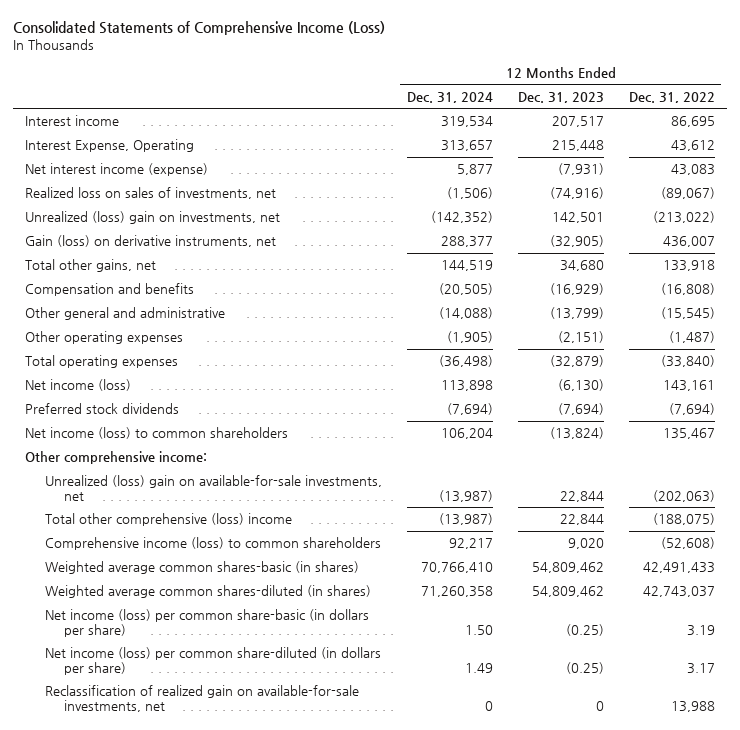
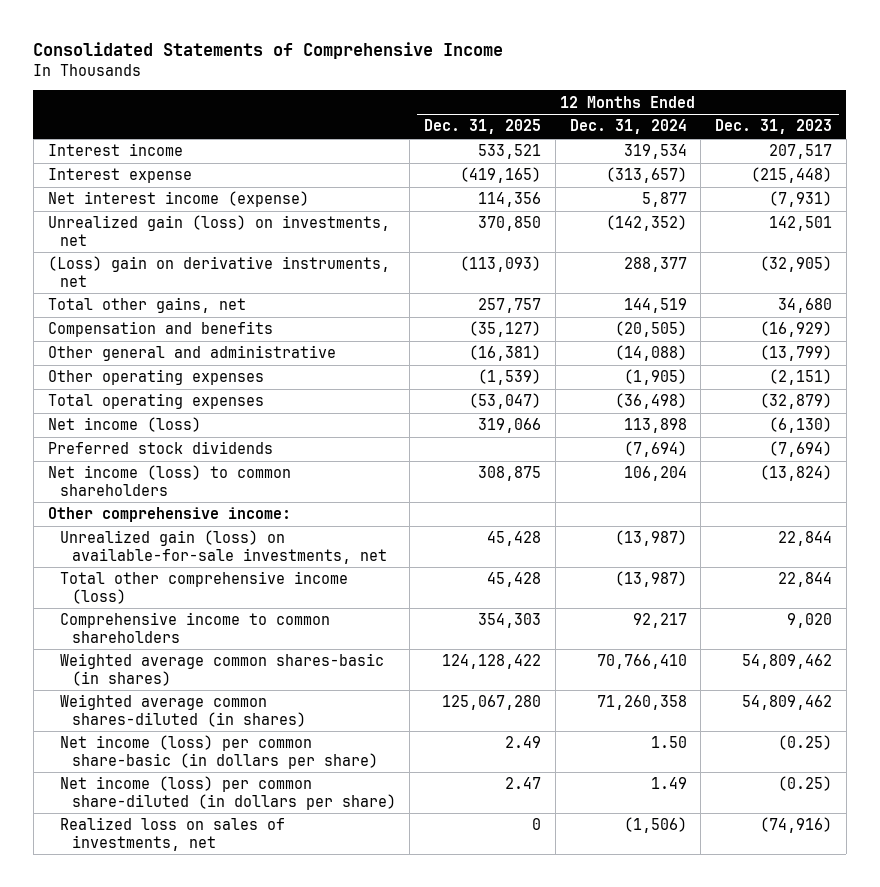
- Consolidated Statements of Comprehensive Income (Loss)
+ Consolidated Statements of Comprehensive Income
- | 12 Months Ended Dec. 31, 2024 | 12 Months Ended Dec. 31, 2023 | 12 Months Ended Dec. 31, 2022
+ | 12 Months Ended Dec. 31, 2025 | 12 Months Ended Dec. 31, 2024 | 12 Months Ended Dec. 31, 2023
- Interest Expense, Operating | 313,657 | 215,448 | 43,612
+ Interest expense | (419,165) | (313,657) | (215,448)
- Unrealized (loss) gain on investments, net | (142,352) | 142,501 | (213,022)
- Gain (loss) on derivative instruments, net | 288,377 | (32,905) | 436,007
+ Unrealized gain (loss) on investments, net | 370,850 | (142,352) | 142,501
+ (Loss) gain on derivative instruments, net | (113,093) | 288,377 | (32,905)
- Unrealized (loss) gain on available-for-sale investments, net | (13,987) | 22,844 | (202,063)
- Total other comprehensive (loss) income | (13,987) | 22,844 | (188,075)
- Comprehensive income (loss) to common shareholders | 92,217 | 9,020 | (52,608)
+ Unrealized gain (loss) on available-for-sale investments, net | 45,428 | (13,987) | 22,844
+ Total other comprehensive income (loss) | 45,428 | (13,987) | 22,844
+ Comprehensive income to common shareholders | 354,303 | 92,217 | 9,020
- Reclassification of realized gain on available-for-sale investments, net | 0 | 0 | 13,988
moved down: Realized loss on sales of investments, net | 0 | (1,506) | (74,916)

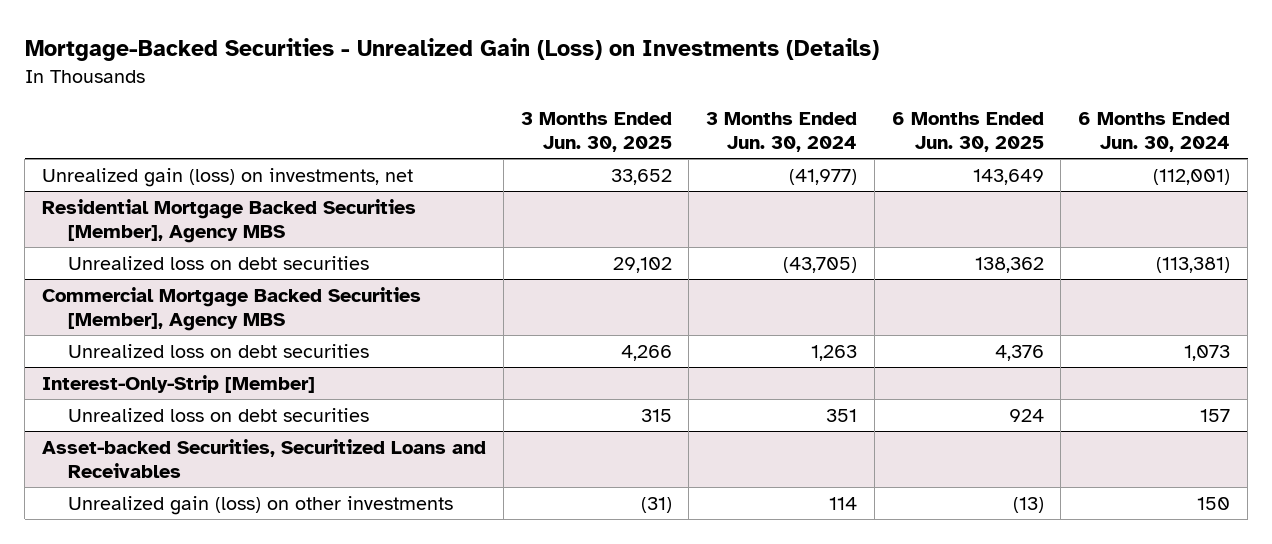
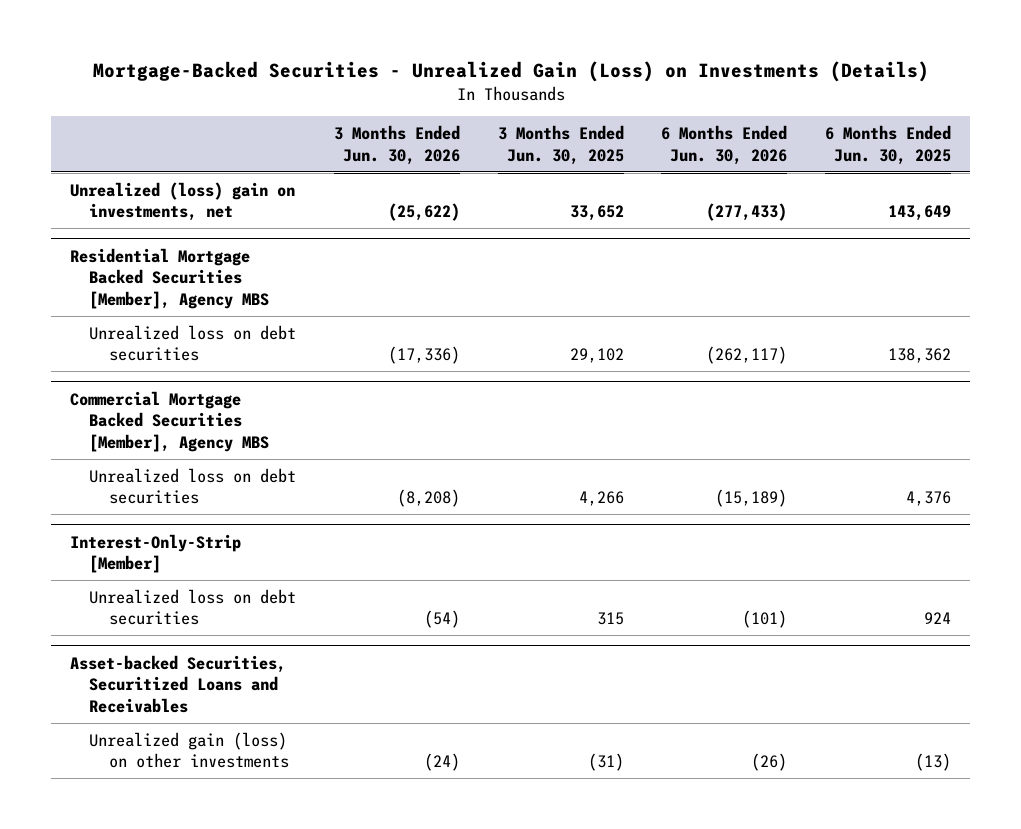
- | 3 Months Ended Jun. 30, 2025 | 3 Months Ended Jun. 30, 2024 | 6 Months Ended Jun. 30, 2025 | 6 Months Ended Jun. 30, 2024
+ | 3 Months Ended Jun. 30, 2026 | 3 Months Ended Jun. 30, 2025 | 6 Months Ended Jun. 30, 2026 | 6 Months Ended Jun. 30, 2025
- Unrealized gain (loss) on investments, net | 33,652 | (41,977) | 143,649 | (112,001)
+ Unrealized (loss) gain on investments, net | (25,622) | 33,652 | (277,433) | 143,649

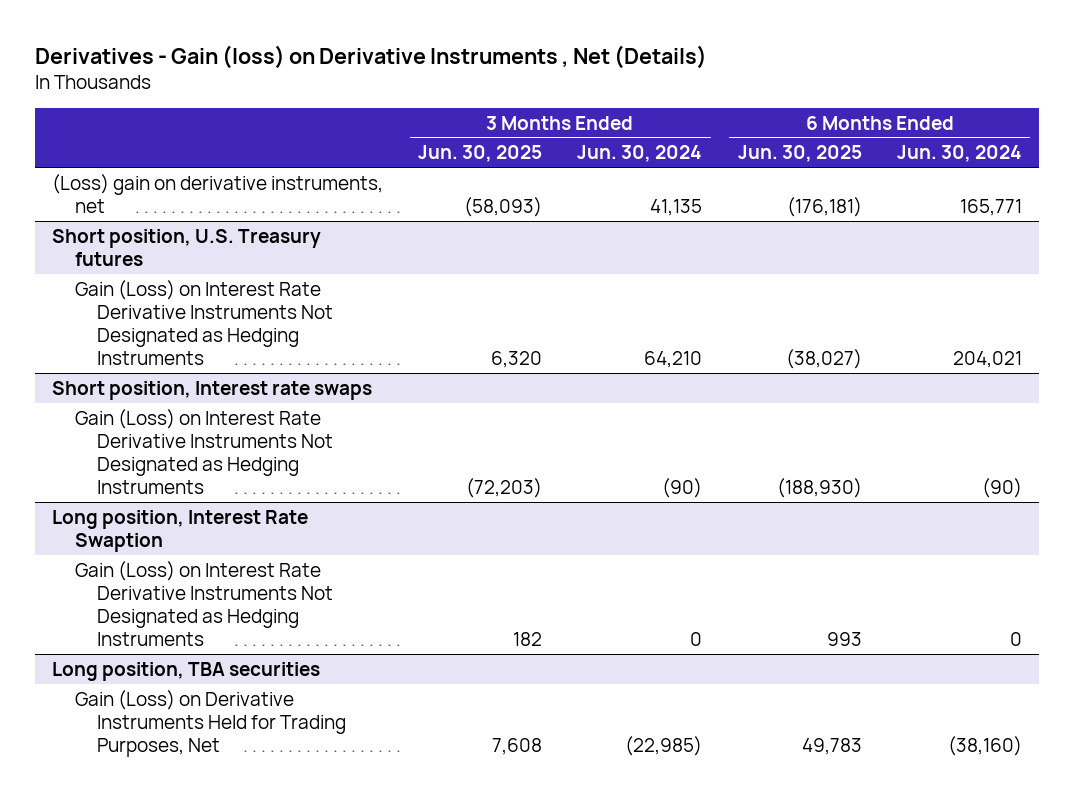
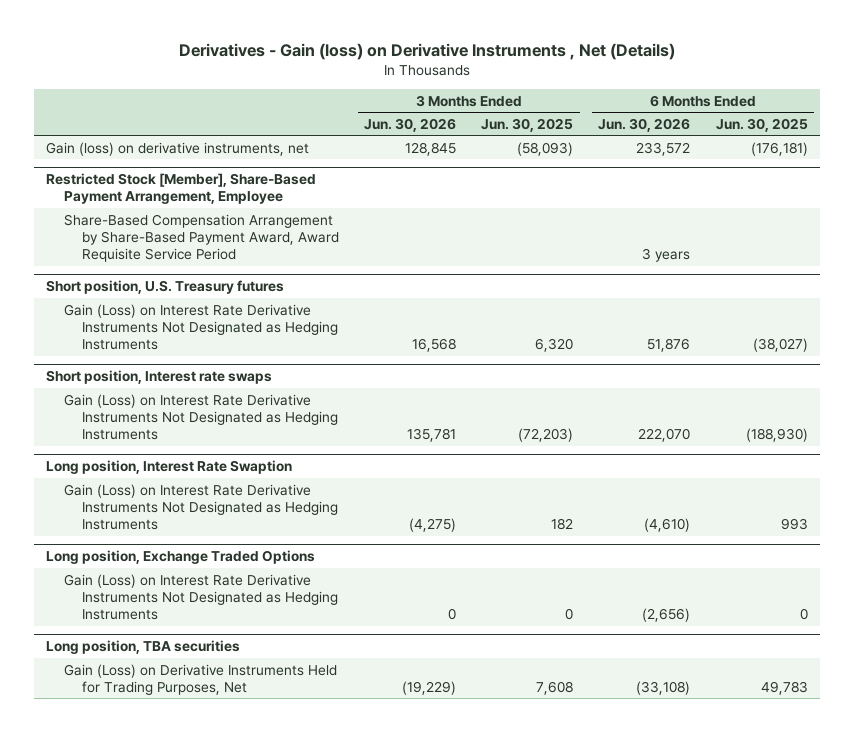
- | 3 Months Ended Jun. 30, 2025 | 3 Months Ended Jun. 30, 2024 | 6 Months Ended Jun. 30, 2025 | 6 Months Ended Jun. 30, 2024
+ | 3 Months Ended Jun. 30, 2026 | 3 Months Ended Jun. 30, 2025 | 6 Months Ended Jun. 30, 2026 | 6 Months Ended Jun. 30, 2025
- (Loss) gain on derivative instruments, net | (58,093) | 41,135 | (176,181) | 165,771
+ Gain (loss) on derivative instruments, net | 128,845 | (58,093) | 233,572 | (176,181)
+ Restricted Stock [Member], Share-Based Payment Arrangement, Employee
+ Share-Based Compensation Arrangement by Share-Based Payment Award, Award Requisite Service Period | | | 3 years |
+ Long position, Exchange Traded Options
+ Gain (Loss) on Interest Rate Derivative Instruments Not Designated as Hedging Instruments | 0 | 0 | (2,656) | 0

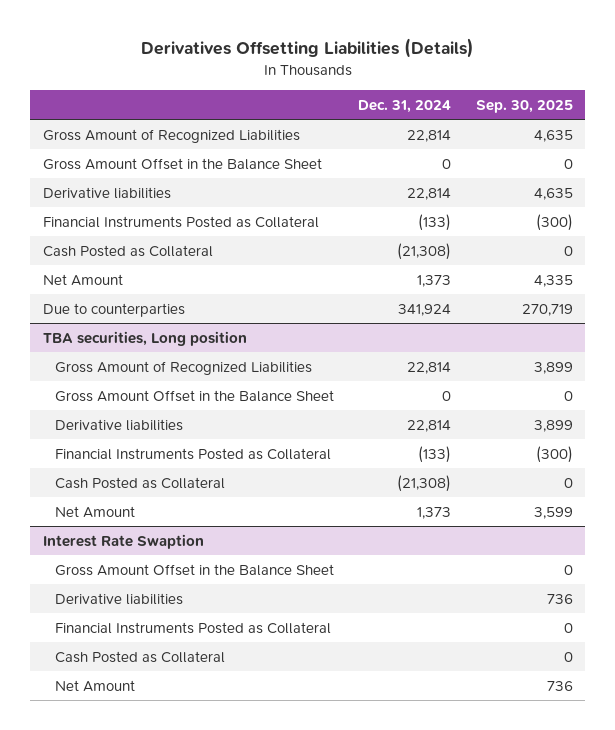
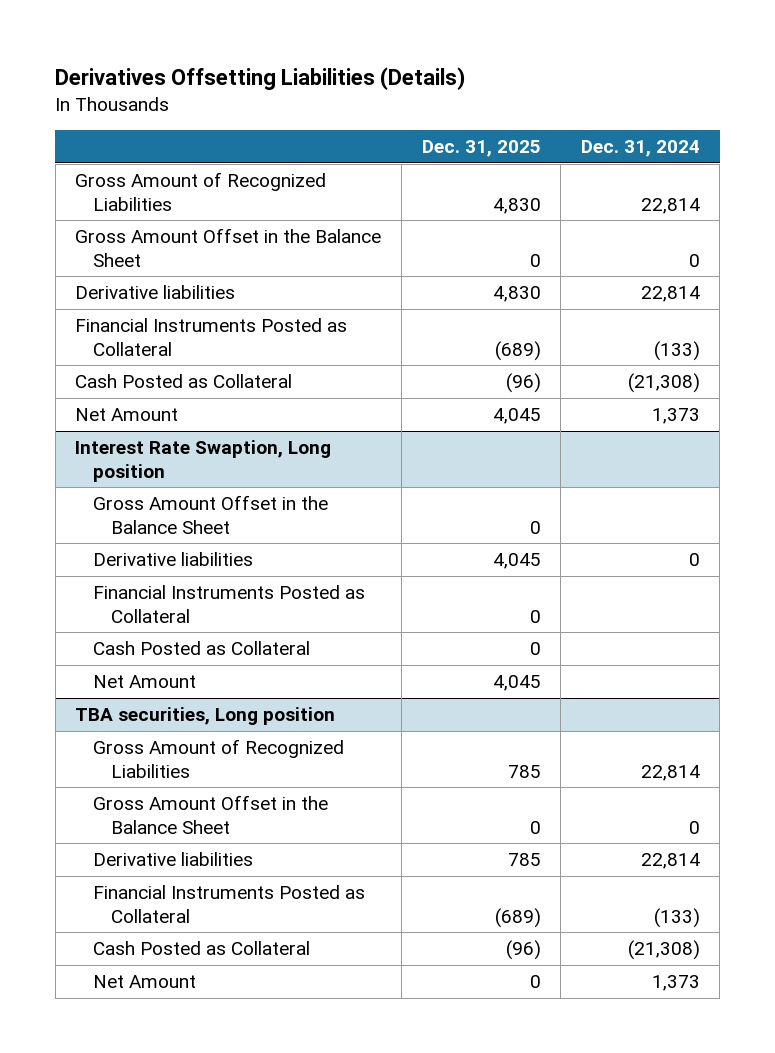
- | Dec. 31, 2024 | Sep. 30, 2025
+ | Dec. 31, 2025 | Dec. 31, 2024
- Due to counterparties | 341,924 | 270,719
+ Interest Rate Swaption, Long position
+ Gross Amount Offset in the Balance Sheet | 0 |
+ Derivative liabilities | 4,045 | 0
+ Financial Instruments Posted as Collateral | 0 |
+ Cash Posted as Collateral | 0 |
+ Net Amount | 4,045 |
- Interest Rate Swaption
- Gross Amount Offset in the Balance Sheet | | 0
- Derivative liabilities | | 736
- Financial Instruments Posted as Collateral | | 0
- Cash Posted as Collateral | | 0
- Net Amount | | 736

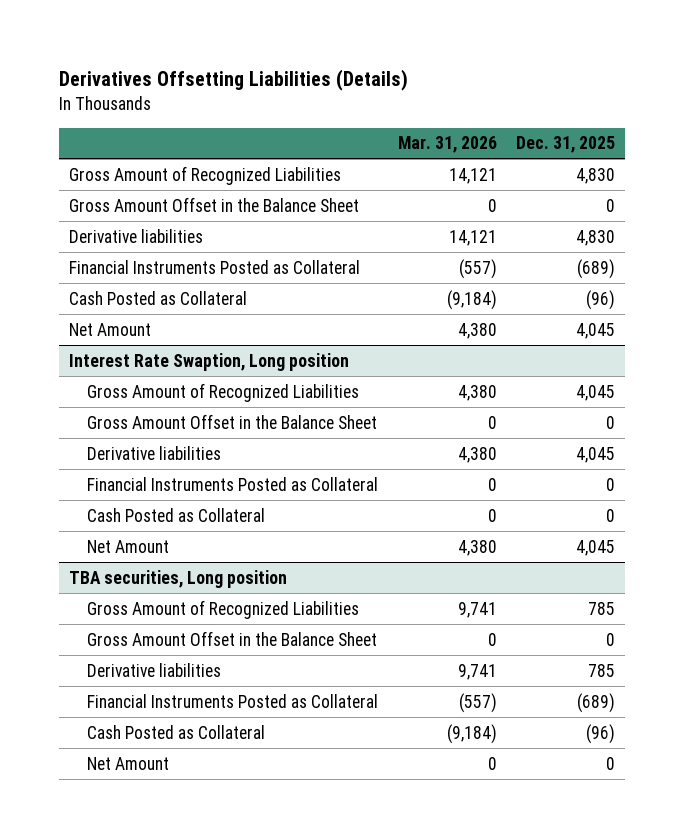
- | Dec. 31, 2025 | Dec. 31, 2024
+ | Mar. 31, 2026 | Dec. 31, 2025
@ Interest Rate Swaption, Long position
+ Gross Amount of Recognized Liabilities | 4,380 | 4,045

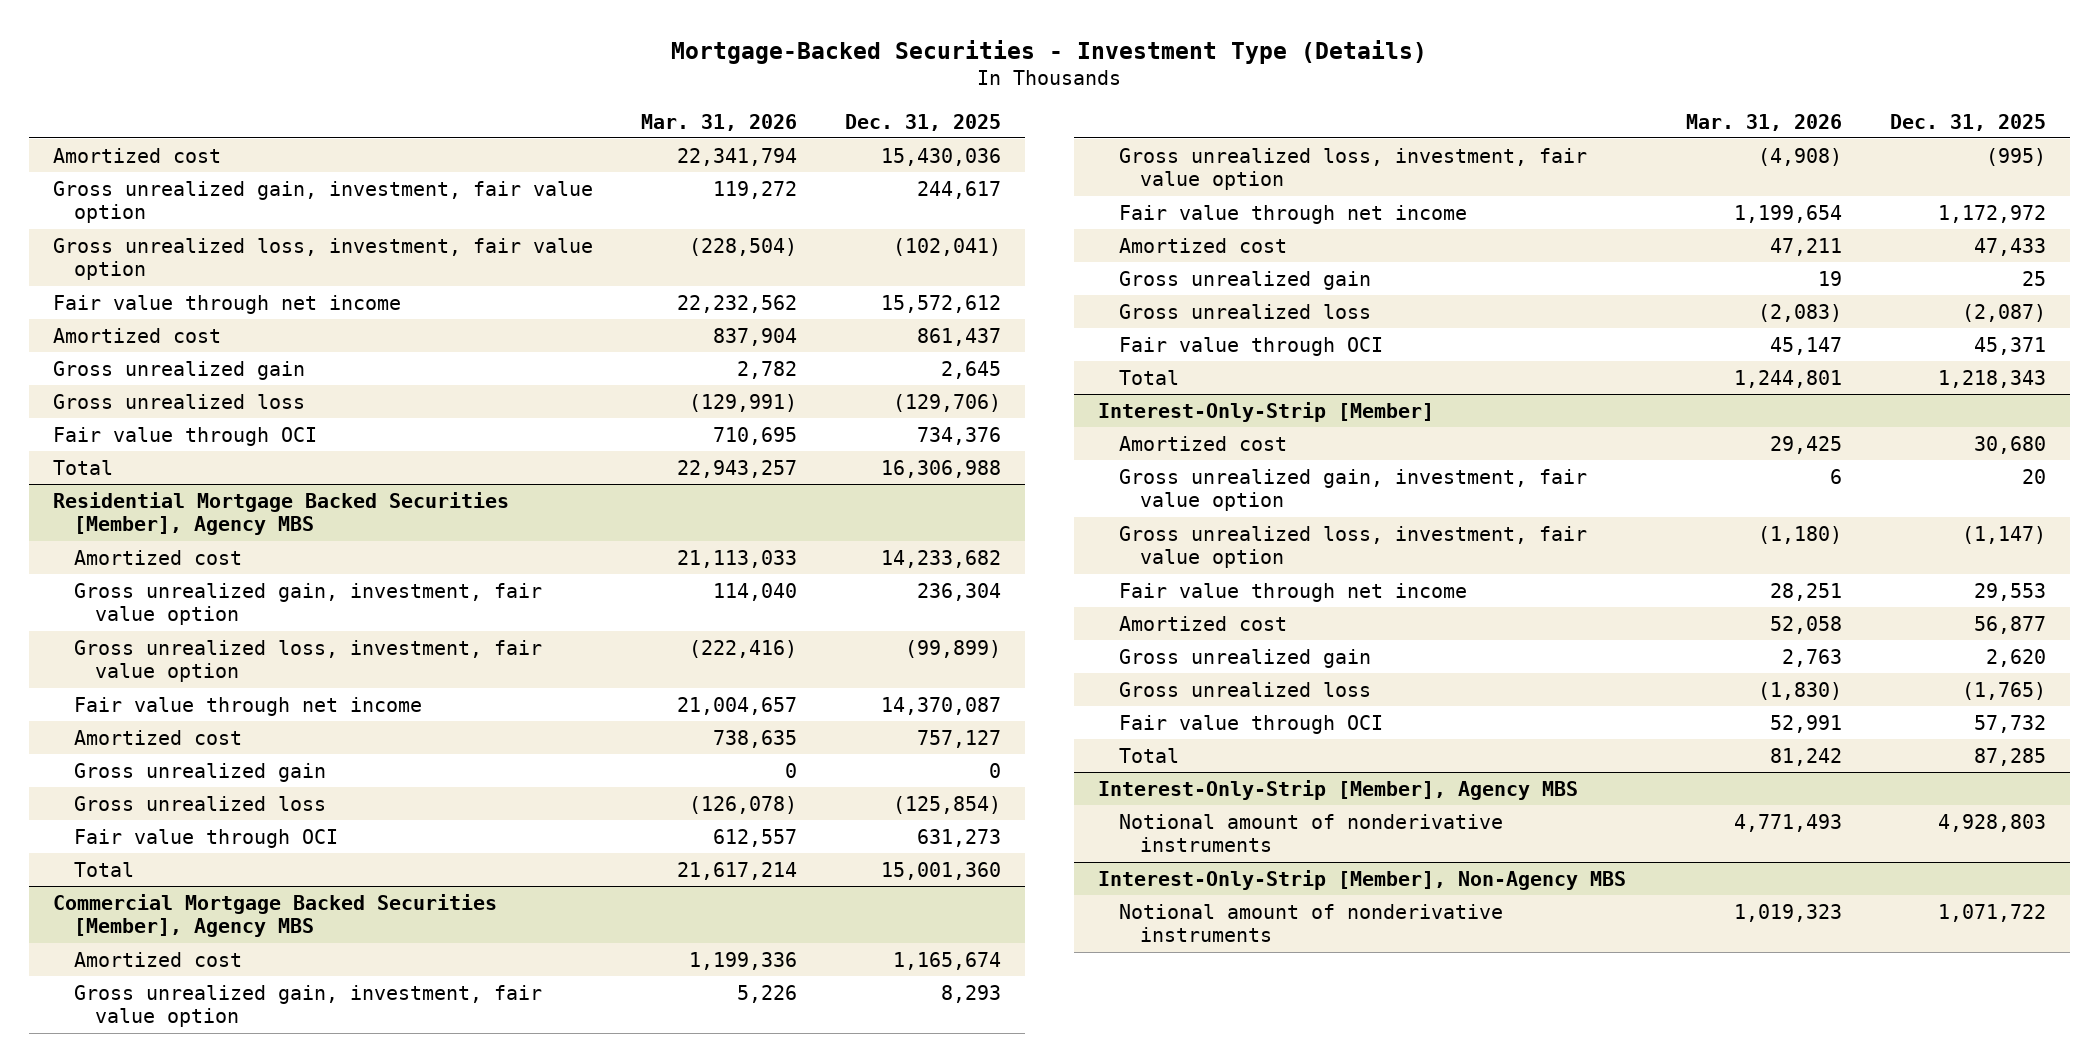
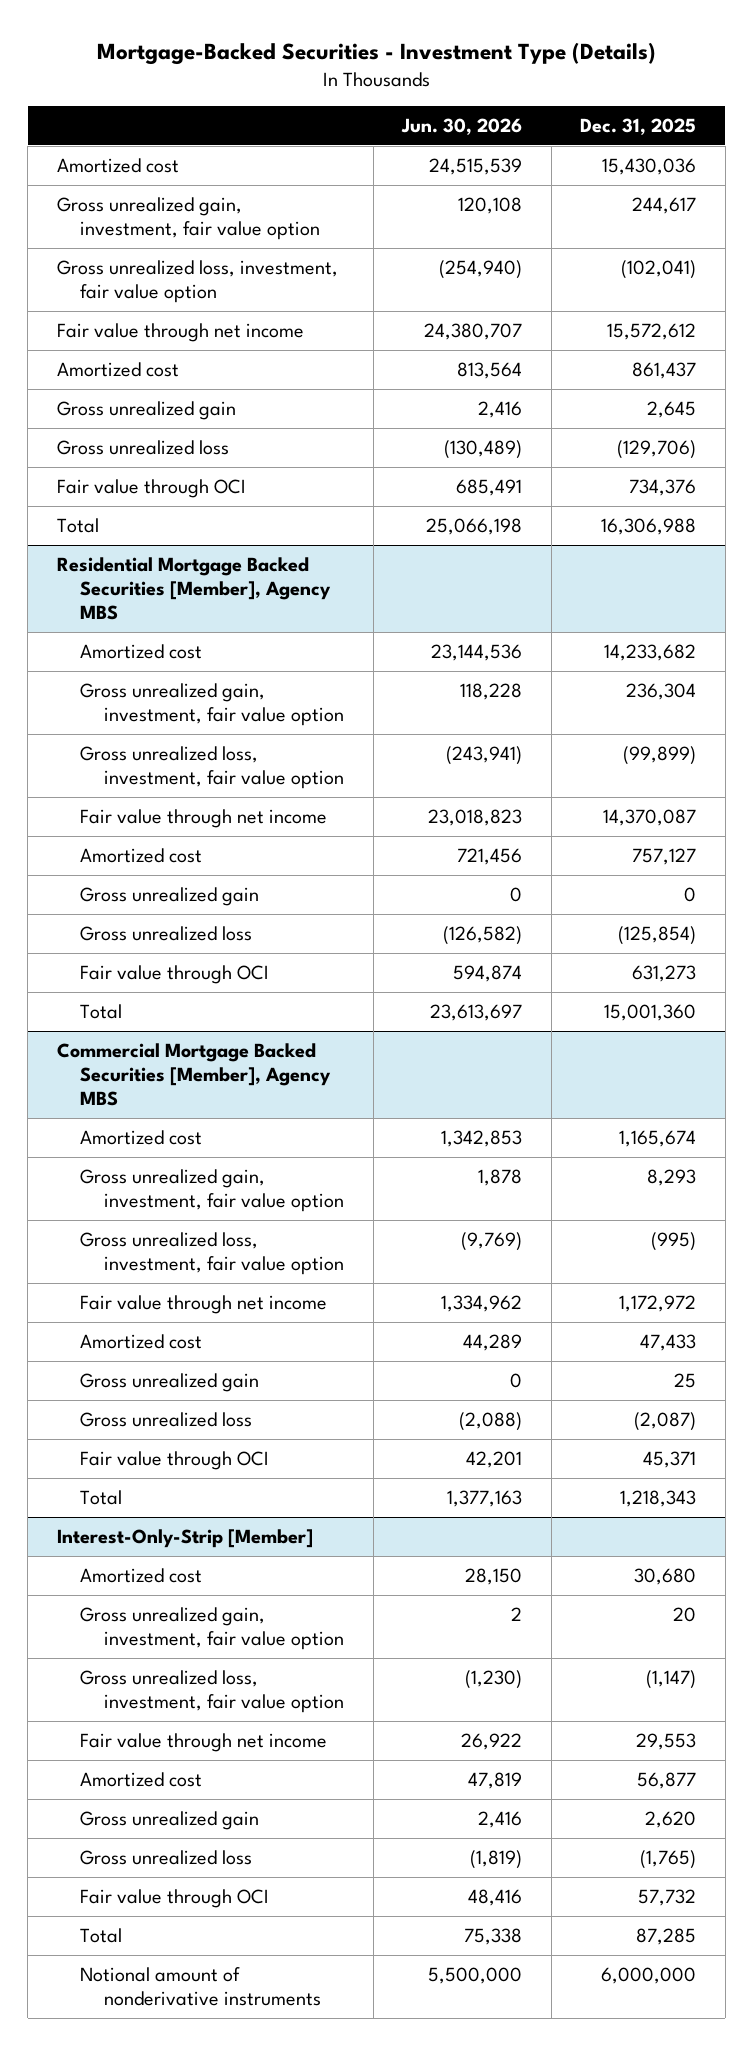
- | Mar. 31, 2026 | Dec. 31, 2025
+ | Jun. 30, 2026 | Dec. 31, 2025
- Interest-Only-Strip [Member], Agency MBS
- Notional amount of nonderivative instruments | 4,771,493 | 4,928,803
- Interest-Only-Strip [Member], Non-Agency MBS
- Notional amount of nonderivative instruments | 1,019,323 | 1,071,722
@ Interest-Only-Strip [Member]
+ Notional amount of nonderivative instruments | 5,500,000 | 6,000,000

